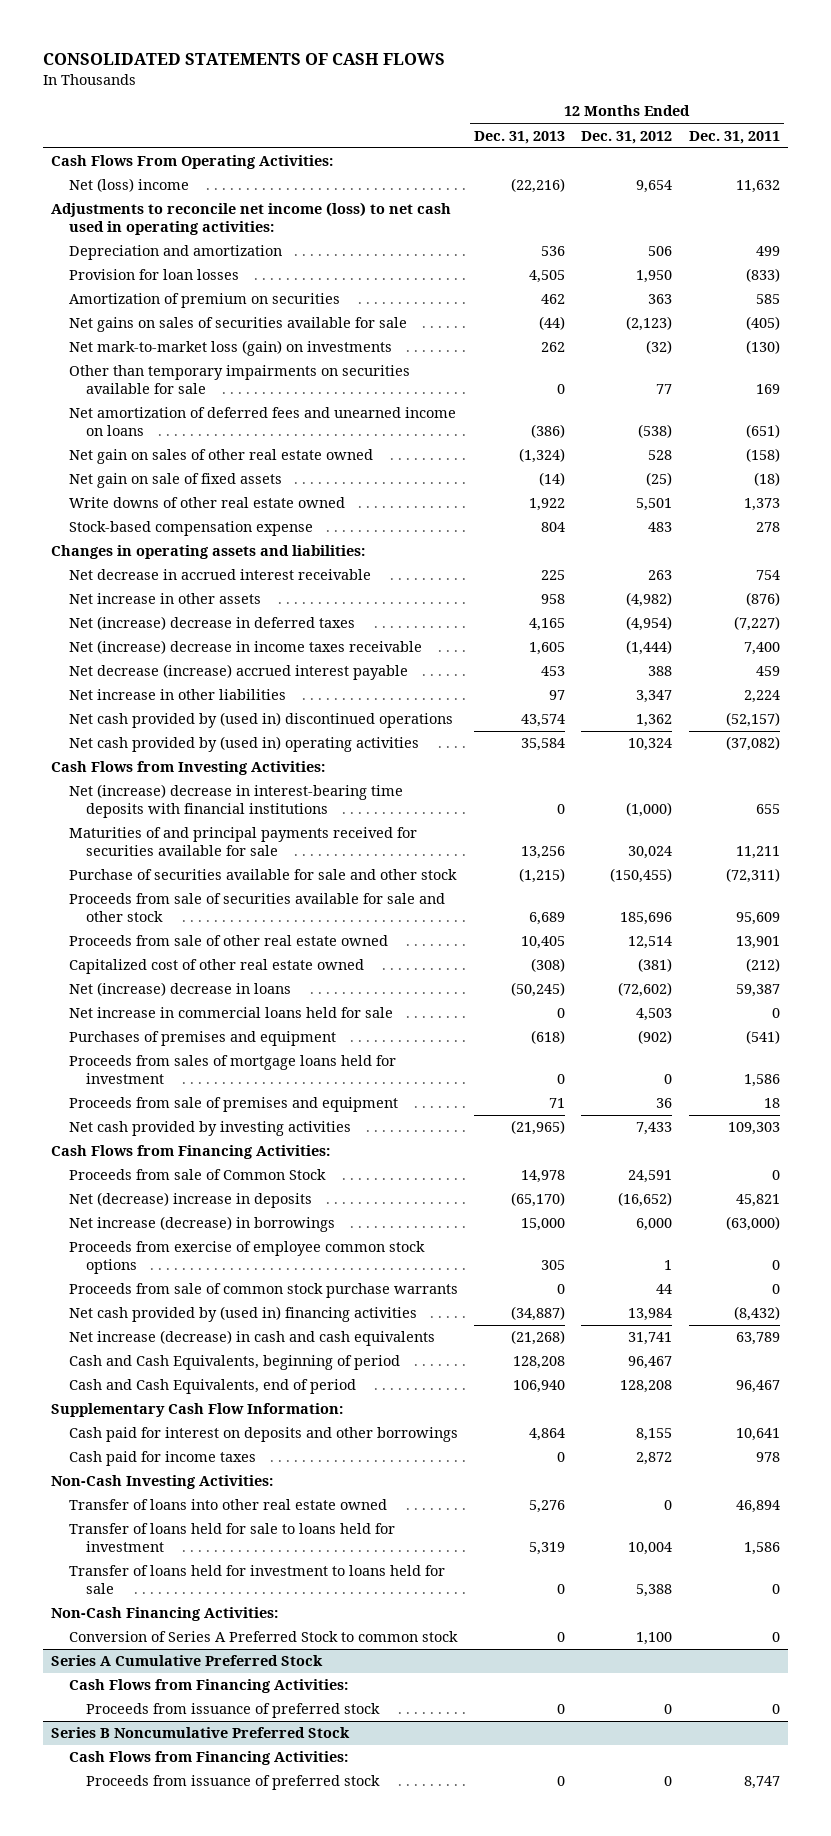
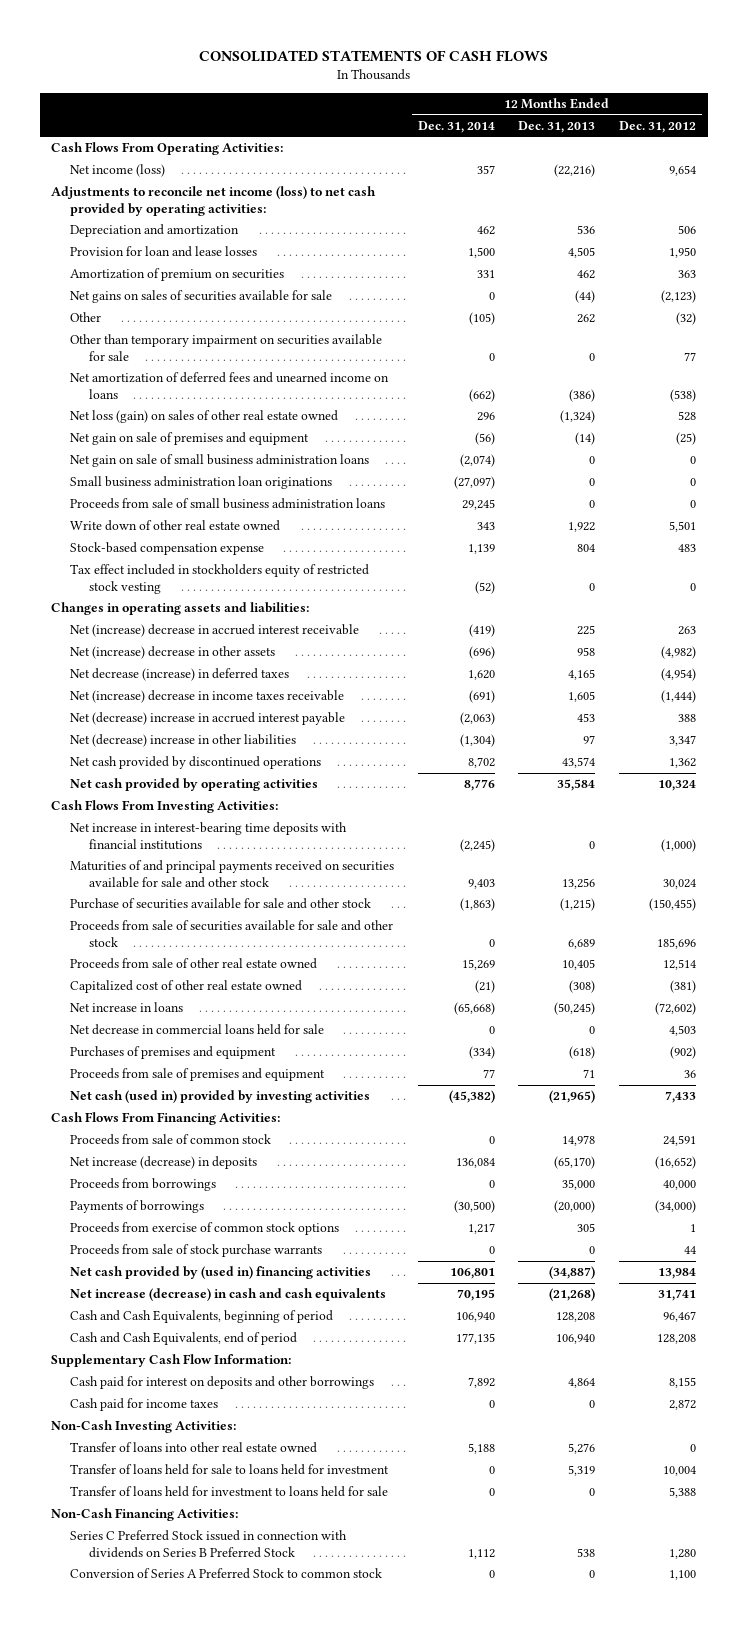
- | 12 Months Ended Dec. 31, 2013 | 12 Months Ended Dec. 31, 2012 | 12 Months Ended Dec. 31, 2011
+ | 12 Months Ended Dec. 31, 2014 | 12 Months Ended Dec. 31, 2013 | 12 Months Ended Dec. 31, 2012
- Net (loss) income | (22,216) | 9,654 | 11,632
- Adjustments to reconcile net income (loss) to net cash used in operating activities:
+ Net income (loss) | 357 | (22,216) | 9,654
+ Adjustments to reconcile net income (loss) to net cash provided by operating activities:
- Provision for loan losses | 4,505 | 1,950 | (833)
+ Provision for loan and lease losses | 1,500 | 4,505 | 1,950
- Net mark-to-market loss (gain) on investments | 262 | (32) | (130)
- Other than temporary impairments on securities available for sale | 0 | 77 | 169
+ Other | (105) | 262 | (32)
+ Other than temporary impairment on securities available for sale | 0 | 0 | 77
- Net gain on sales of other real estate owned | (1,324) | 528 | (158)
- Net gain on sale of fixed assets | (14) | (25) | (18)
- Write downs of other real estate owned | 1,922 | 5,501 | 1,373
+ Net loss (gain) on sales of other real estate owned | 296 | (1,324) | 528
+ Net gain on sale of premises and equipment | (56) | (14) | (25)
+ Net gain on sale of small business administration loans | (2,074) | 0 | 0
+ Small business administration loan originations | (27,097) | 0 | 0
+ Proceeds from sale of small business administration loans | 29,245 | 0 | 0
+ Write down of other real estate owned | 343 | 1,922 | 5,501
+ Tax effect included in stockholders equity of restricted stock vesting | (52) | 0 | 0
- Net decrease in accrued interest receivable | 225 | 263 | 754
- Net increase in other assets | 958 | (4,982) | (876)
- Net (increase) decrease in deferred taxes | 4,165 | (4,954) | (7,227)
+ Net (increase) decrease in accrued interest receivable | (419) | 225 | 263
+ Net (increase) decrease in other assets | (696) | 958 | (4,982)
+ Net decrease (increase) in deferred taxes | 1,620 | 4,165 | (4,954)
- Net decrease (increase) accrued interest payable | 453 | 388 | 459
- Net increase in other liabilities | 97 | 3,347 | 2,224
- Net cash provided by (used in) discontinued operations | 43,574 | 1,362 | (52,157)
- Net cash provided by (used in) operating activities | 35,584 | 10,324 | (37,082)
- Cash Flows from Investing Activities:
- Net (increase) decrease in interest-bearing time deposits with financial institutions | 0 | (1,000) | 655
- Maturities of and principal payments received for securities available for sale | 13,256 | 30,024 | 11,211
+ Net (decrease) increase in accrued interest payable | (2,063) | 453 | 388
+ Net (decrease) increase in other liabilities | (1,304) | 97 | 3,347
+ Net cash provided by discontinued operations | 8,702 | 43,574 | 1,362
+ Net cash provided by operating activities | 8,776 | 35,584 | 10,324
+ Cash Flows From Investing Activities:
+ Net increase in interest-bearing time deposits with financial institutions | (2,245) | 0 | (1,000)
+ Maturities of and principal payments received on securities available for sale and other stock | 9,403 | 13,256 | 30,024
- Net (increase) decrease in loans | (50,245) | (72,602) | 59,387
- Net increase in commercial loans held for sale | 0 | 4,503 | 0
+ Net increase in loans | (65,668) | (50,245) | (72,602)
+ Net decrease in commercial loans held for sale | 0 | 0 | 4,503
- Proceeds from sales of mortgage loans held for investment | 0 | 0 | 1,586
- Net cash provided by investing activities | (21,965) | 7,433 | 109,303
- Cash Flows from Financing Activities:
- Proceeds from sale of Common Stock | 14,978 | 24,591 | 0
- Net (decrease) increase in deposits | (65,170) | (16,652) | 45,821
- Net increase (decrease) in borrowings | 15,000 | 6,000 | (63,000)
- Proceeds from exercise of employee common stock options | 305 | 1 | 0
- Proceeds from sale of common stock purchase warrants | 0 | 44 | 0
+ Net cash (used in) provided by investing activities | (45,382) | (21,965) | 7,433
+ Cash Flows From Financing Activities:
+ Proceeds from sale of common stock | 0 | 14,978 | 24,591
+ Net increase (decrease) in deposits | 136,084 | (65,170) | (16,652)
+ Proceeds from borrowings | 0 | 35,000 | 40,000
+ Payments of borrowings | (30,500) | (20,000) | (34,000)
+ Proceeds from exercise of common stock options | 1,217 | 305 | 1
+ Proceeds from sale of stock purchase warrants | 0 | 0 | 44
+ Series C Preferred Stock issued in connection with dividends on Series B Preferred Stock | 1,112 | 538 | 1,280
- Series A Cumulative Preferred Stock
- Cash Flows from Financing Activities:
- Proceeds from issuance of preferred stock | 0 | 0 | 0
- Series B Noncumulative Preferred Stock
- Cash Flows from Financing Activities:
- Proceeds from issuance of preferred stock | 0 | 0 | 8,747

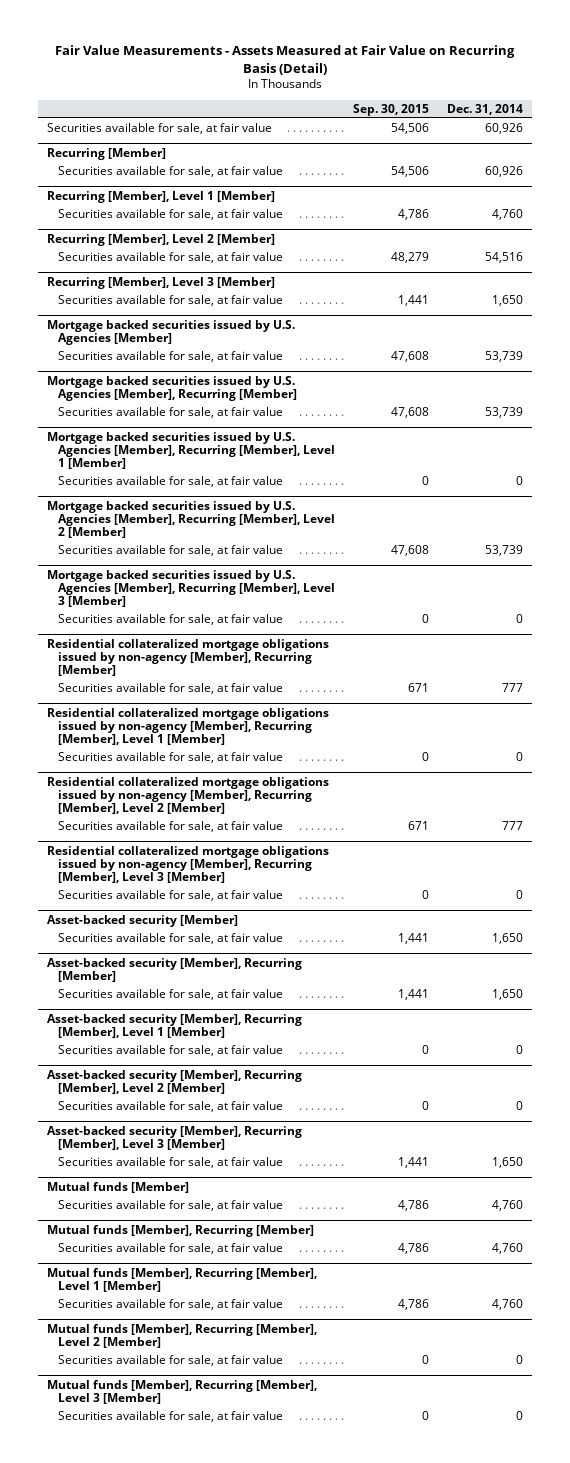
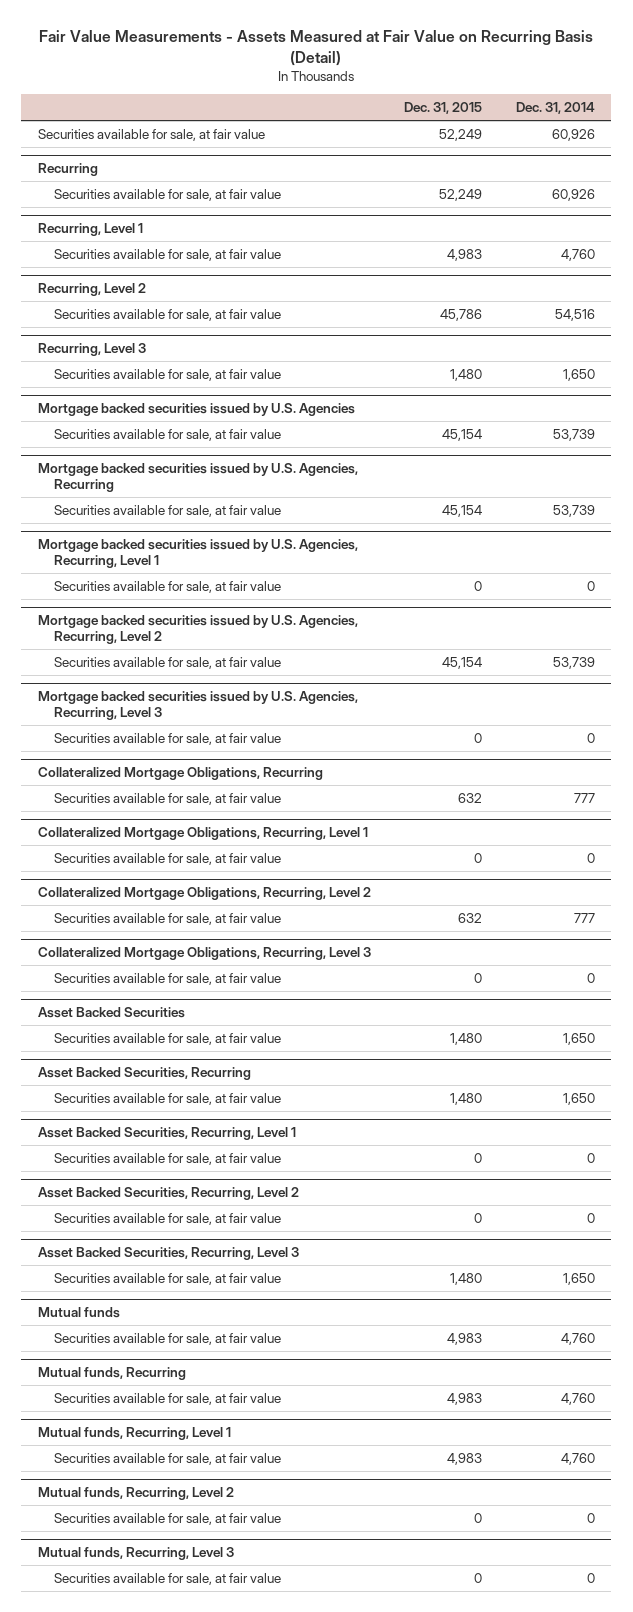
- | Sep. 30, 2015 | Dec. 31, 2014
+ | Dec. 31, 2015 | Dec. 31, 2014
- Recurring [Member]
+ Recurring
- Recurring [Member], Level 1 [Member]
+ Recurring, Level 1
- Recurring [Member], Level 2 [Member]
+ Recurring, Level 2
- Recurring [Member], Level 3 [Member]
+ Recurring, Level 3
- Mortgage backed securities issued by U.S. Agencies [Member]
+ Mortgage backed securities issued by U.S. Agencies
- Mortgage backed securities issued by U.S. Agencies [Member], Recurring [Member]
+ Mortgage backed securities issued by U.S. Agencies, Recurring
- Mortgage backed securities issued by U.S. Agencies [Member], Recurring [Member], Level 1 [Member]
+ Mortgage backed securities issued by U.S. Agencies, Recurring, Level 1
- Mortgage backed securities issued by U.S. Agencies [Member], Recurring [Member], Level 2 [Member]
+ Mortgage backed securities issued by U.S. Agencies, Recurring, Level 2
- Mortgage backed securities issued by U.S. Agencies [Member], Recurring [Member], Level 3 [Member]
+ Mortgage backed securities issued by U.S. Agencies, Recurring, Level 3
- Residential collateralized mortgage obligations issued by non-agency [Member], Recurring [Member]
+ Collateralized Mortgage Obligations, Recurring
- Residential collateralized mortgage obligations issued by non-agency [Member], Recurring [Member], Level 1 [Member]
+ Collateralized Mortgage Obligations, Recurring, Level 1
- Residential collateralized mortgage obligations issued by non-agency [Member], Recurring [Member], Level 2 [Member]
+ Collateralized Mortgage Obligations, Recurring, Level 2
- Residential collateralized mortgage obligations issued by non-agency [Member], Recurring [Member], Level 3 [Member]
+ Collateralized Mortgage Obligations, Recurring, Level 3
- Asset-backed security [Member]
+ Asset Backed Securities
- Asset-backed security [Member], Recurring [Member]
+ Asset Backed Securities, Recurring
- Asset-backed security [Member], Recurring [Member], Level 1 [Member]
+ Asset Backed Securities, Recurring, Level 1
- Asset-backed security [Member], Recurring [Member], Level 2 [Member]
+ Asset Backed Securities, Recurring, Level 2
- Asset-backed security [Member], Recurring [Member], Level 3 [Member]
+ Asset Backed Securities, Recurring, Level 3
- Mutual funds [Member]
+ Mutual funds
- Mutual funds [Member], Recurring [Member]
+ Mutual funds, Recurring
- Mutual funds [Member], Recurring [Member], Level 1 [Member]
+ Mutual funds, Recurring, Level 1
- Mutual funds [Member], Recurring [Member], Level 2 [Member]
+ Mutual funds, Recurring, Level 2
- Mutual funds [Member], Recurring [Member], Level 3 [Member]
+ Mutual funds, Recurring, Level 3

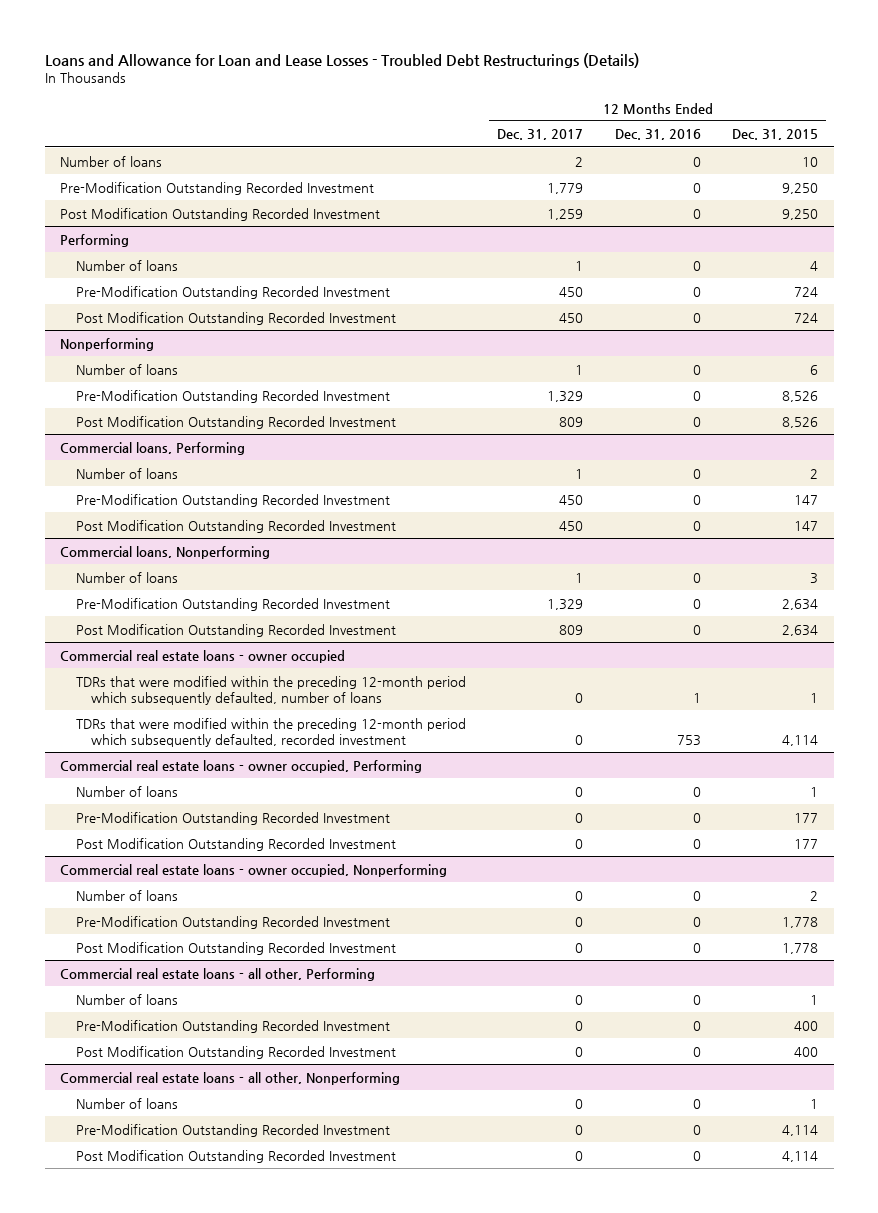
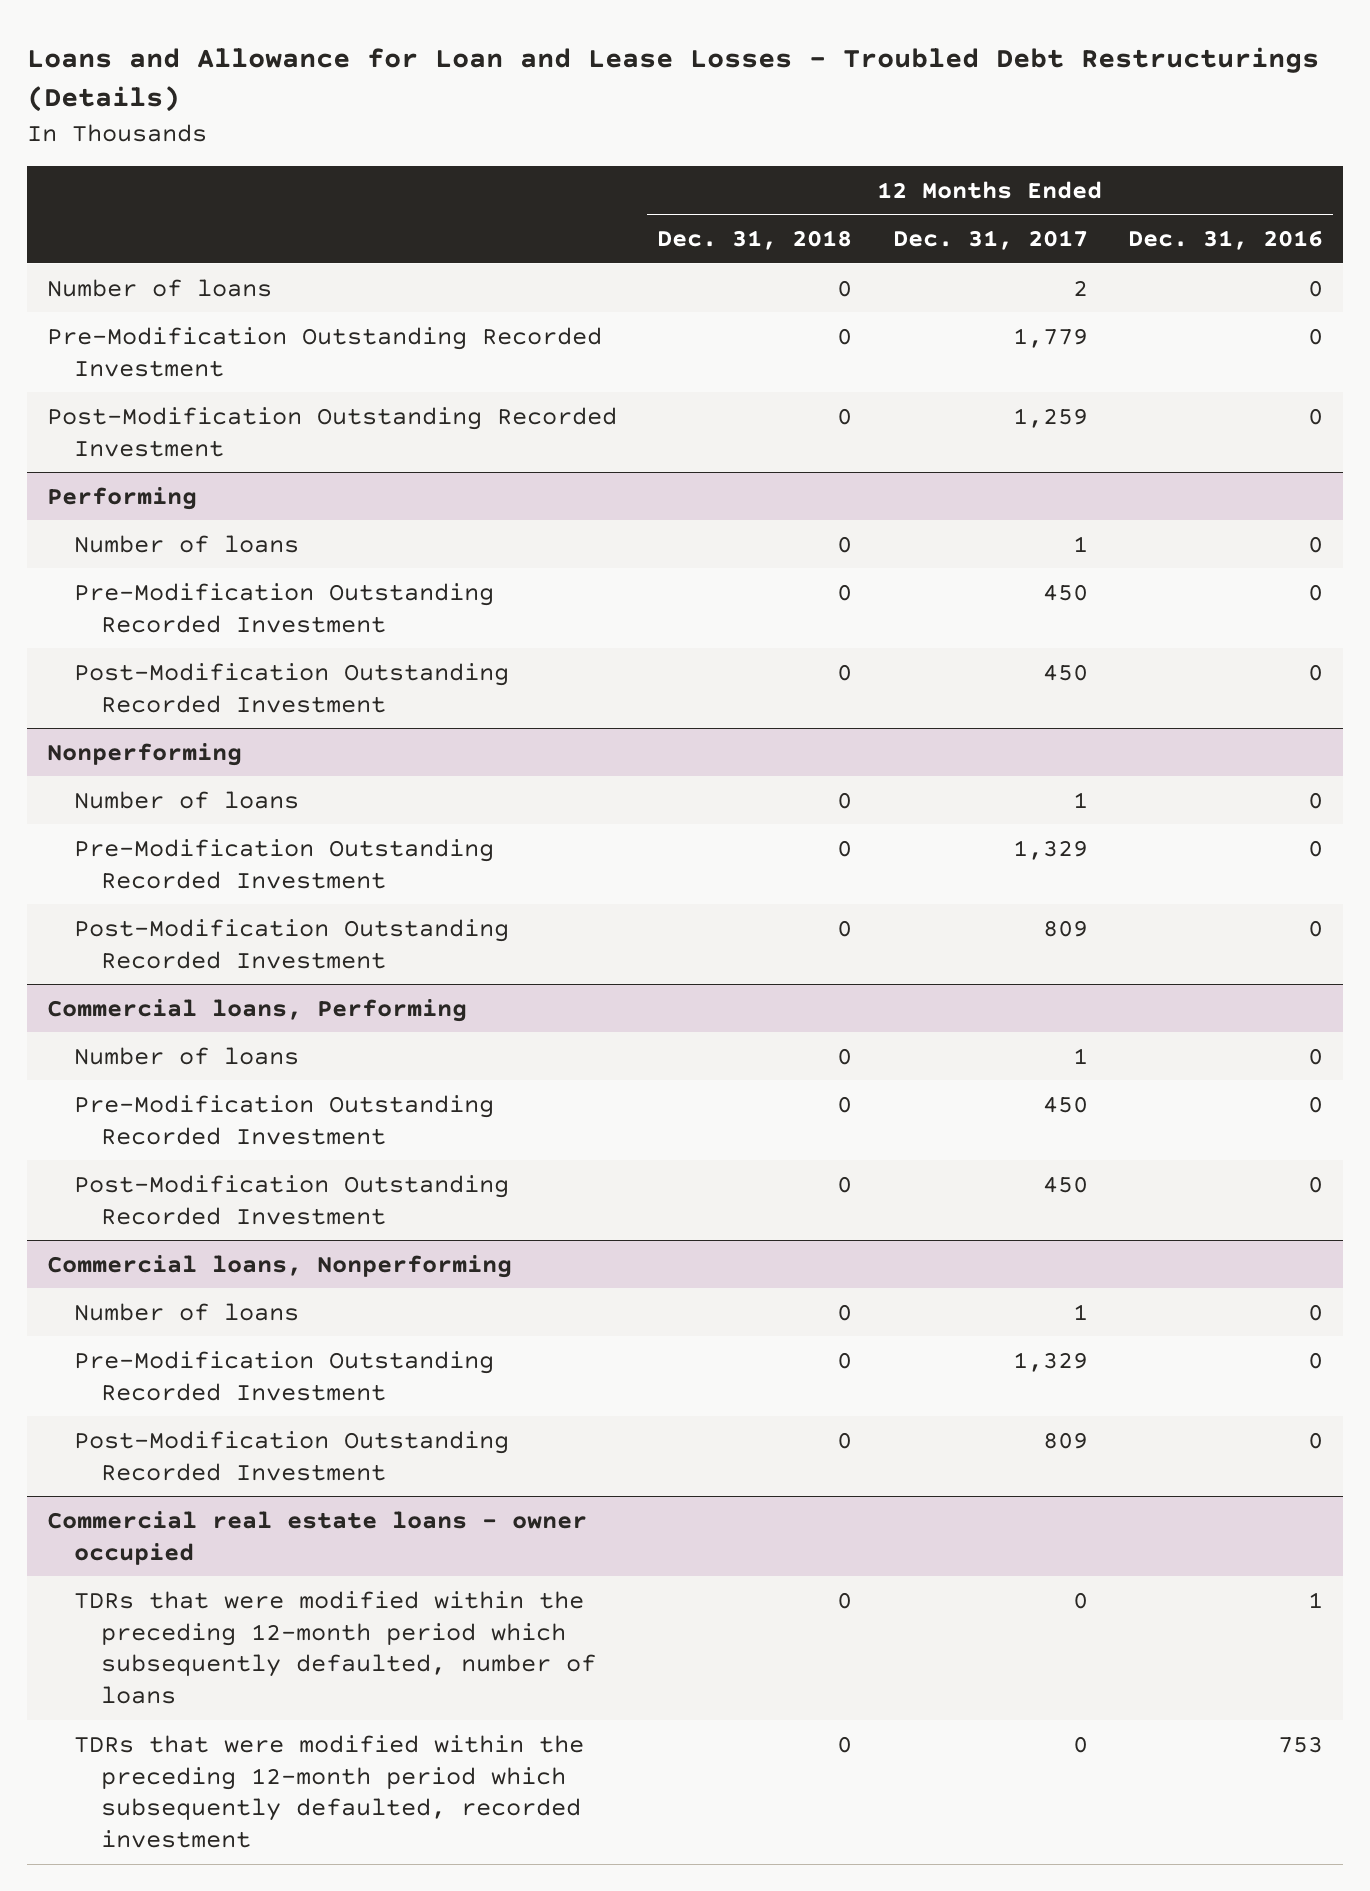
- | 12 Months Ended Dec. 31, 2017 | 12 Months Ended Dec. 31, 2016 | 12 Months Ended Dec. 31, 2015
+ | 12 Months Ended Dec. 31, 2018 | 12 Months Ended Dec. 31, 2017 | 12 Months Ended Dec. 31, 2016
- Post Modification Outstanding Recorded Investment | 1,259 | 0 | 9,250
+ Post-Modification Outstanding Recorded Investment | 0 | 1,259 | 0
@ Performing
- Post Modification Outstanding Recorded Investment | 450 | 0 | 724
+ Post-Modification Outstanding Recorded Investment | 0 | 450 | 0
@ Nonperforming
- Post Modification Outstanding Recorded Investment | 809 | 0 | 8,526
+ Post-Modification Outstanding Recorded Investment | 0 | 809 | 0
@ Commercial loans, Performing
- Post Modification Outstanding Recorded Investment | 450 | 0 | 147
+ Post-Modification Outstanding Recorded Investment | 0 | 450 | 0
@ Commercial loans, Nonperforming
- Post Modification Outstanding Recorded Investment | 809 | 0 | 2,634
+ Post-Modification Outstanding Recorded Investment | 0 | 809 | 0
- Commercial real estate loans - owner occupied, Performing
- Number of loans | 0 | 0 | 1
- Pre-Modification Outstanding Recorded Investment | 0 | 0 | 177
- Post Modification Outstanding Recorded Investment | 0 | 0 | 177
- Commercial real estate loans - owner occupied, Nonperforming
- Number of loans | 0 | 0 | 2
- Pre-Modification Outstanding Recorded Investment | 0 | 0 | 1,778
- Post Modification Outstanding Recorded Investment | 0 | 0 | 1,778
- Commercial real estate loans - all other, Performing
- Number of loans | 0 | 0 | 1
- Pre-Modification Outstanding Recorded Investment | 0 | 0 | 400
- Post Modification Outstanding Recorded Investment | 0 | 0 | 400
- Commercial real estate loans - all other, Nonperforming
- Number of loans | 0 | 0 | 1
- Pre-Modification Outstanding Recorded Investment | 0 | 0 | 4,114
- Post Modification Outstanding Recorded Investment | 0 | 0 | 4,114

